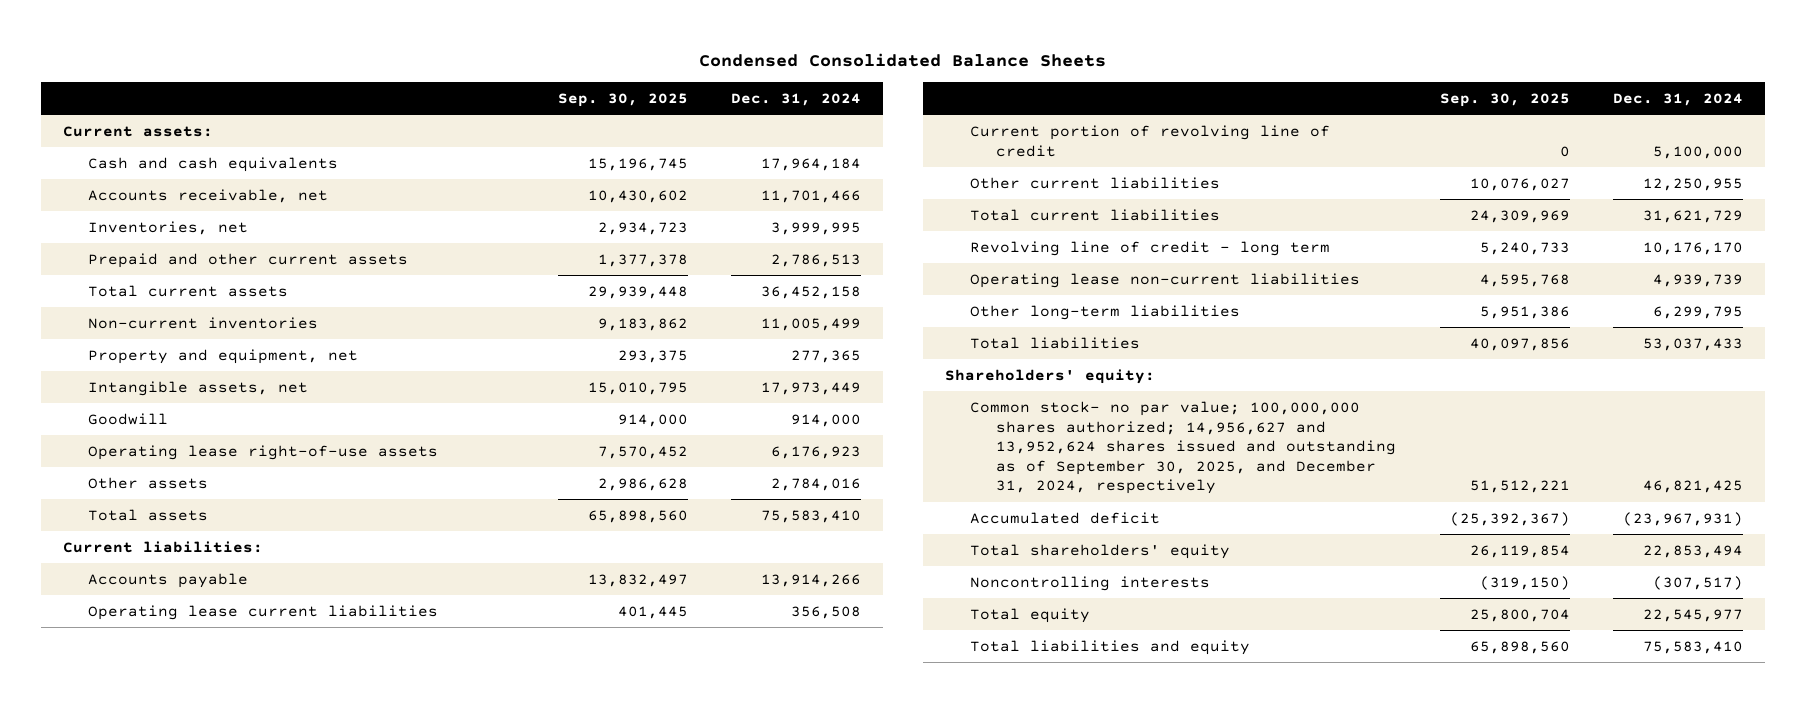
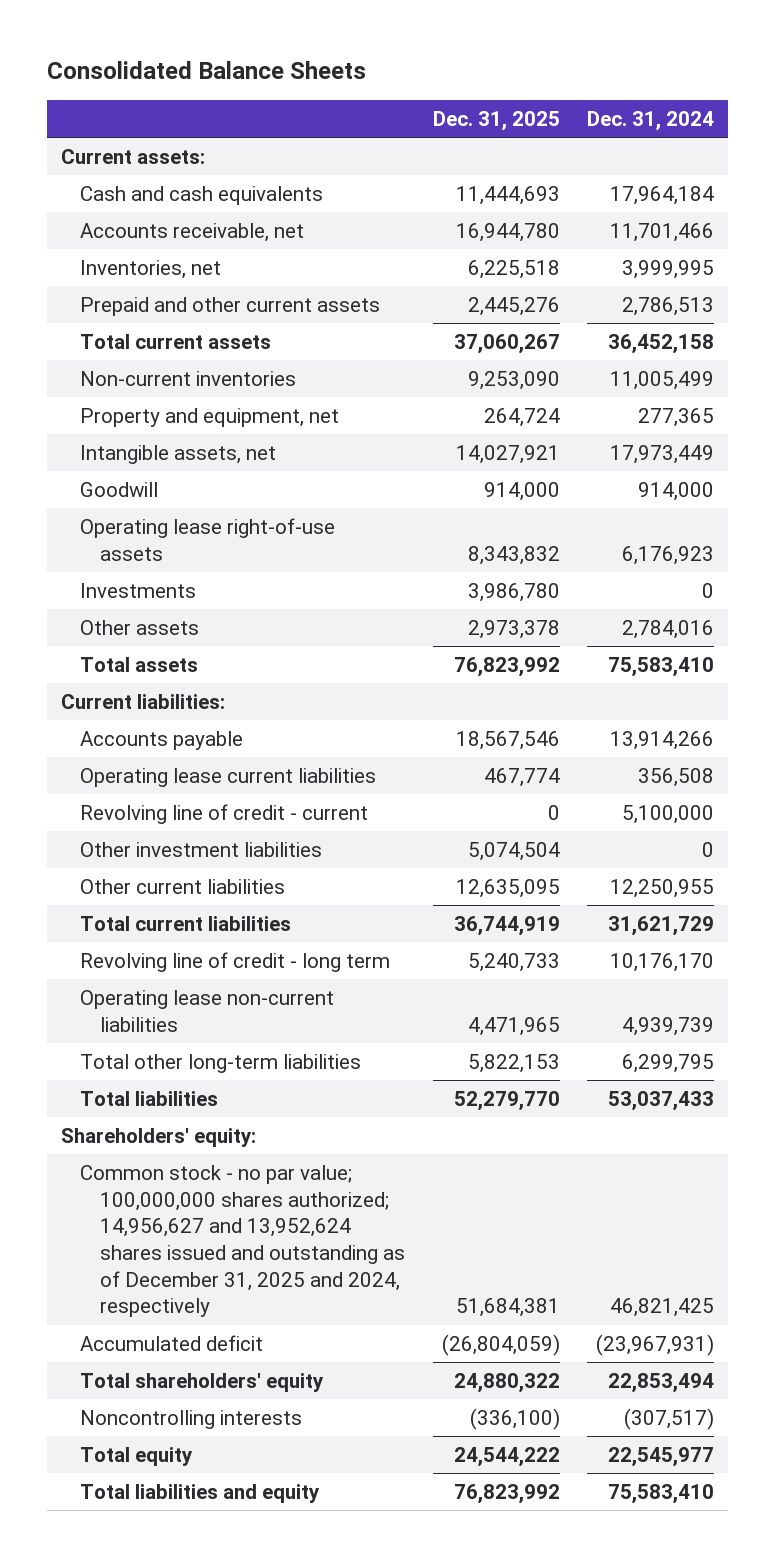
- Condensed Consolidated Balance Sheets
+ Consolidated Balance Sheets
- | Sep. 30, 2025 | Dec. 31, 2024
+ | Dec. 31, 2025 | Dec. 31, 2024
+ Investments | 3,986,780 | 0
- Current portion of revolving line of credit | 0 | 5,100,000
+ Revolving line of credit - current | 0 | 5,100,000
+ Other investment liabilities | 5,074,504 | 0
- Other long-term liabilities | 5,951,386 | 6,299,795
+ Total other long-term liabilities | 5,822,153 | 6,299,795
- Common stock- no par value; 100,000,000 shares authorized; 14,956,627 and 13,952,624 shares issued and outstanding as of September 30, 2025, and December 31, 2024, respectively | 51,512,221 | 46,821,425
+ Common stock - no par value; 100,000,000 shares authorized; 14,956,627 and 13,952,624 shares issued and outstanding as of December 31, 2025 and 2024, respectively | 51,684,381 | 46,821,425

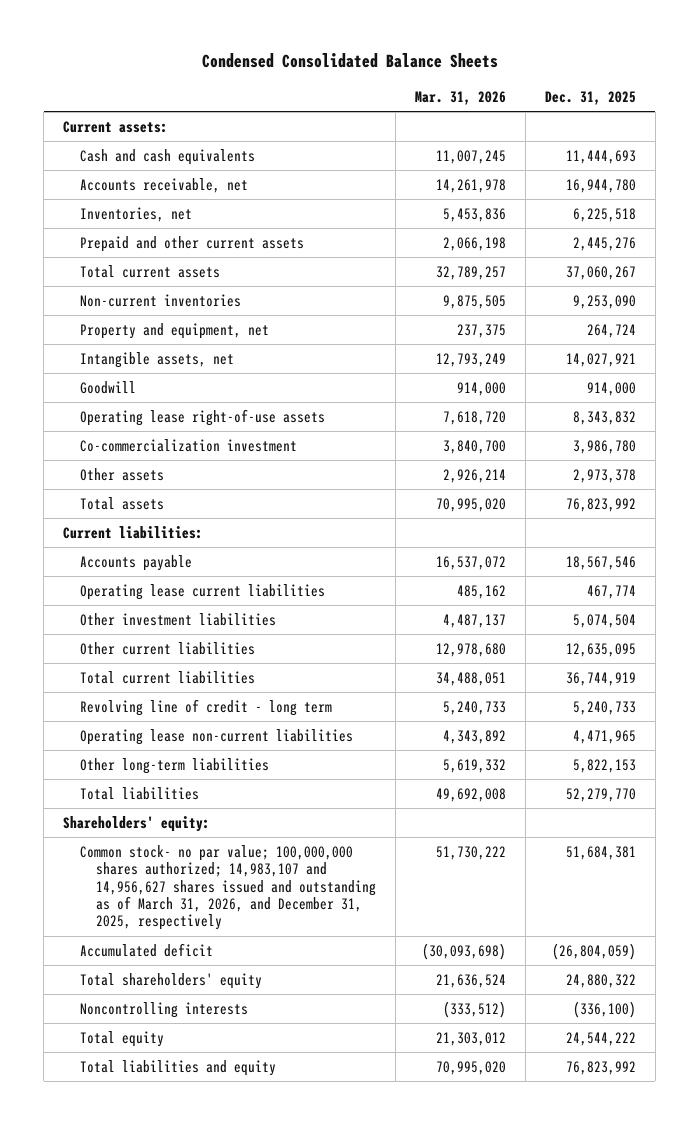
- Consolidated Balance Sheets
+ Condensed Consolidated Balance Sheets
- | Dec. 31, 2025 | Dec. 31, 2024
+ | Mar. 31, 2026 | Dec. 31, 2025
- Investments | 3,986,780 | 0
+ Co-commercialization investment | 3,840,700 | 3,986,780
- Revolving line of credit - current | 0 | 5,100,000
- Total other long-term liabilities | 5,822,153 | 6,299,795
+ Other long-term liabilities | 5,619,332 | 5,822,153
- Common stock - no par value; 100,000,000 shares authorized; 14,956,627 and 13,952,624 shares issued and outstanding as of December 31, 2025 and 2024, respectively | 51,684,381 | 46,821,425
+ Common stock- no par value; 100,000,000 shares authorized; 14,983,107 and 14,956,627 shares issued and outstanding as of March 31, 2026, and December 31, 2025, respectively | 51,730,222 | 51,684,381

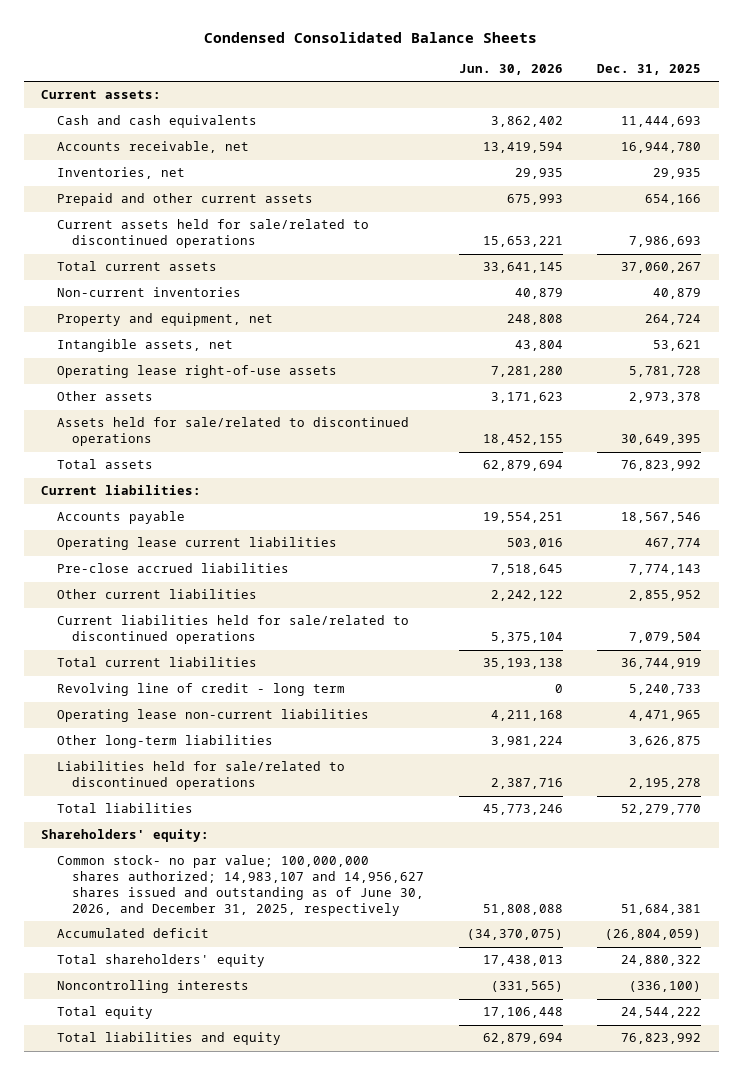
- | Mar. 31, 2026 | Dec. 31, 2025
+ | Jun. 30, 2026 | Dec. 31, 2025
- Inventories, net | 5,453,836 | 6,225,518
- Prepaid and other current assets | 2,066,198 | 2,445,276
+ Inventories, net | 29,935 | 29,935
+ Prepaid and other current assets | 675,993 | 654,166
+ Current assets held for sale/related to discontinued operations | 15,653,221 | 7,986,693
- Non-current inventories | 9,875,505 | 9,253,090
+ Non-current inventories | 40,879 | 40,879
- Intangible assets, net | 12,793,249 | 14,027,921
- Goodwill | 914,000 | 914,000
- Operating lease right-of-use assets | 7,618,720 | 8,343,832
- Co-commercialization investment | 3,840,700 | 3,986,780
+ Intangible assets, net | 43,804 | 53,621
+ Operating lease right-of-use assets | 7,281,280 | 5,781,728
+ Assets held for sale/related to discontinued operations | 18,452,155 | 30,649,395
- Other investment liabilities | 4,487,137 | 5,074,504
- Other current liabilities | 12,978,680 | 12,635,095
+ Pre-close accrued liabilities | 7,518,645 | 7,774,143
+ Other current liabilities | 2,242,122 | 2,855,952
+ Current liabilities held for sale/related to discontinued operations | 5,375,104 | 7,079,504
- Other long-term liabilities | 5,619,332 | 5,822,153
+ Other long-term liabilities | 3,981,224 | 3,626,875
+ Liabilities held for sale/related to discontinued operations | 2,387,716 | 2,195,278
- Common stock- no par value; 100,000,000 shares authorized; 14,983,107 and 14,956,627 shares issued and outstanding as of March 31, 2026, and December 31, 2025, respectively | 51,730,222 | 51,684,381
+ Common stock- no par value; 100,000,000 shares authorized; 14,983,107 and 14,956,627 shares issued and outstanding as of June 30, 2026, and December 31, 2025, respectively | 51,808,088 | 51,684,381

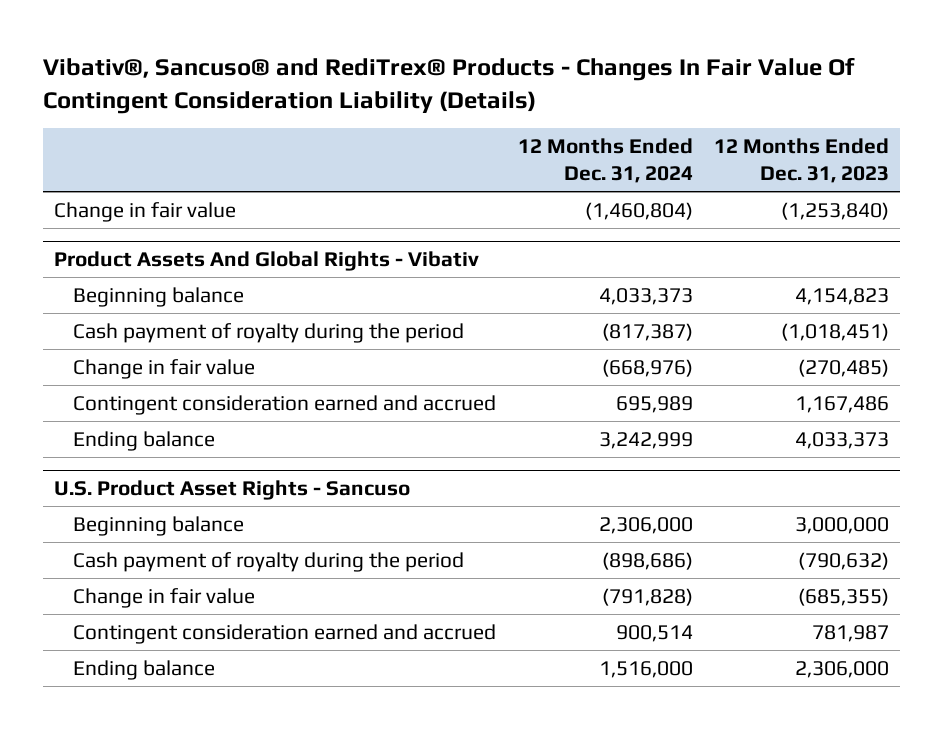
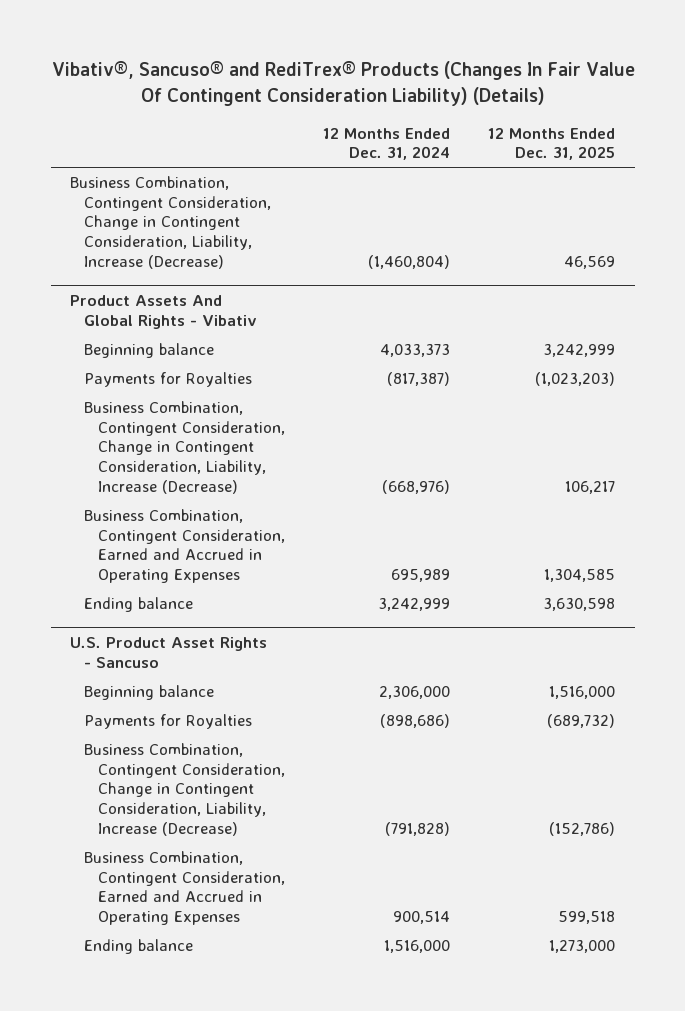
- Vibativ®, Sancuso® and RediTrex® Products - Changes In Fair Value Of Contingent Consideration Liability (Details)
+ Vibativ®, Sancuso® and RediTrex® Products (Changes In Fair Value Of Contingent Consideration Liability) (Details)
- | 12 Months Ended Dec. 31, 2024 | 12 Months Ended Dec. 31, 2023
+ | 12 Months Ended Dec. 31, 2024 | 12 Months Ended Dec. 31, 2025
- Change in fair value | (1,460,804) | (1,253,840)
+ Business Combination, Contingent Consideration, Change in Contingent Consideration, Liability, Increase (Decrease) | (1,460,804) | 46,569
@ Product Assets And Global Rights - Vibativ
- Cash payment of royalty during the period | (817,387) | (1,018,451)
- Change in fair value | (668,976) | (270,485)
- Contingent consideration earned and accrued | 695,989 | 1,167,486
+ Payments for Royalties | (817,387) | (1,023,203)
+ Business Combination, Contingent Consideration, Change in Contingent Consideration, Liability, Increase (Decrease) | (668,976) | 106,217
+ Business Combination, Contingent Consideration, Earned and Accrued in Operating Expenses | 695,989 | 1,304,585
@ U.S. Product Asset Rights - Sancuso
- Cash payment of royalty during the period | (898,686) | (790,632)
- Change in fair value | (791,828) | (685,355)
- Contingent consideration earned and accrued | 900,514 | 781,987
+ Payments for Royalties | (898,686) | (689,732)
+ Business Combination, Contingent Consideration, Change in Contingent Consideration, Liability, Increase (Decrease) | (791,828) | (152,786)
+ Business Combination, Contingent Consideration, Earned and Accrued in Operating Expenses | 900,514 | 599,518

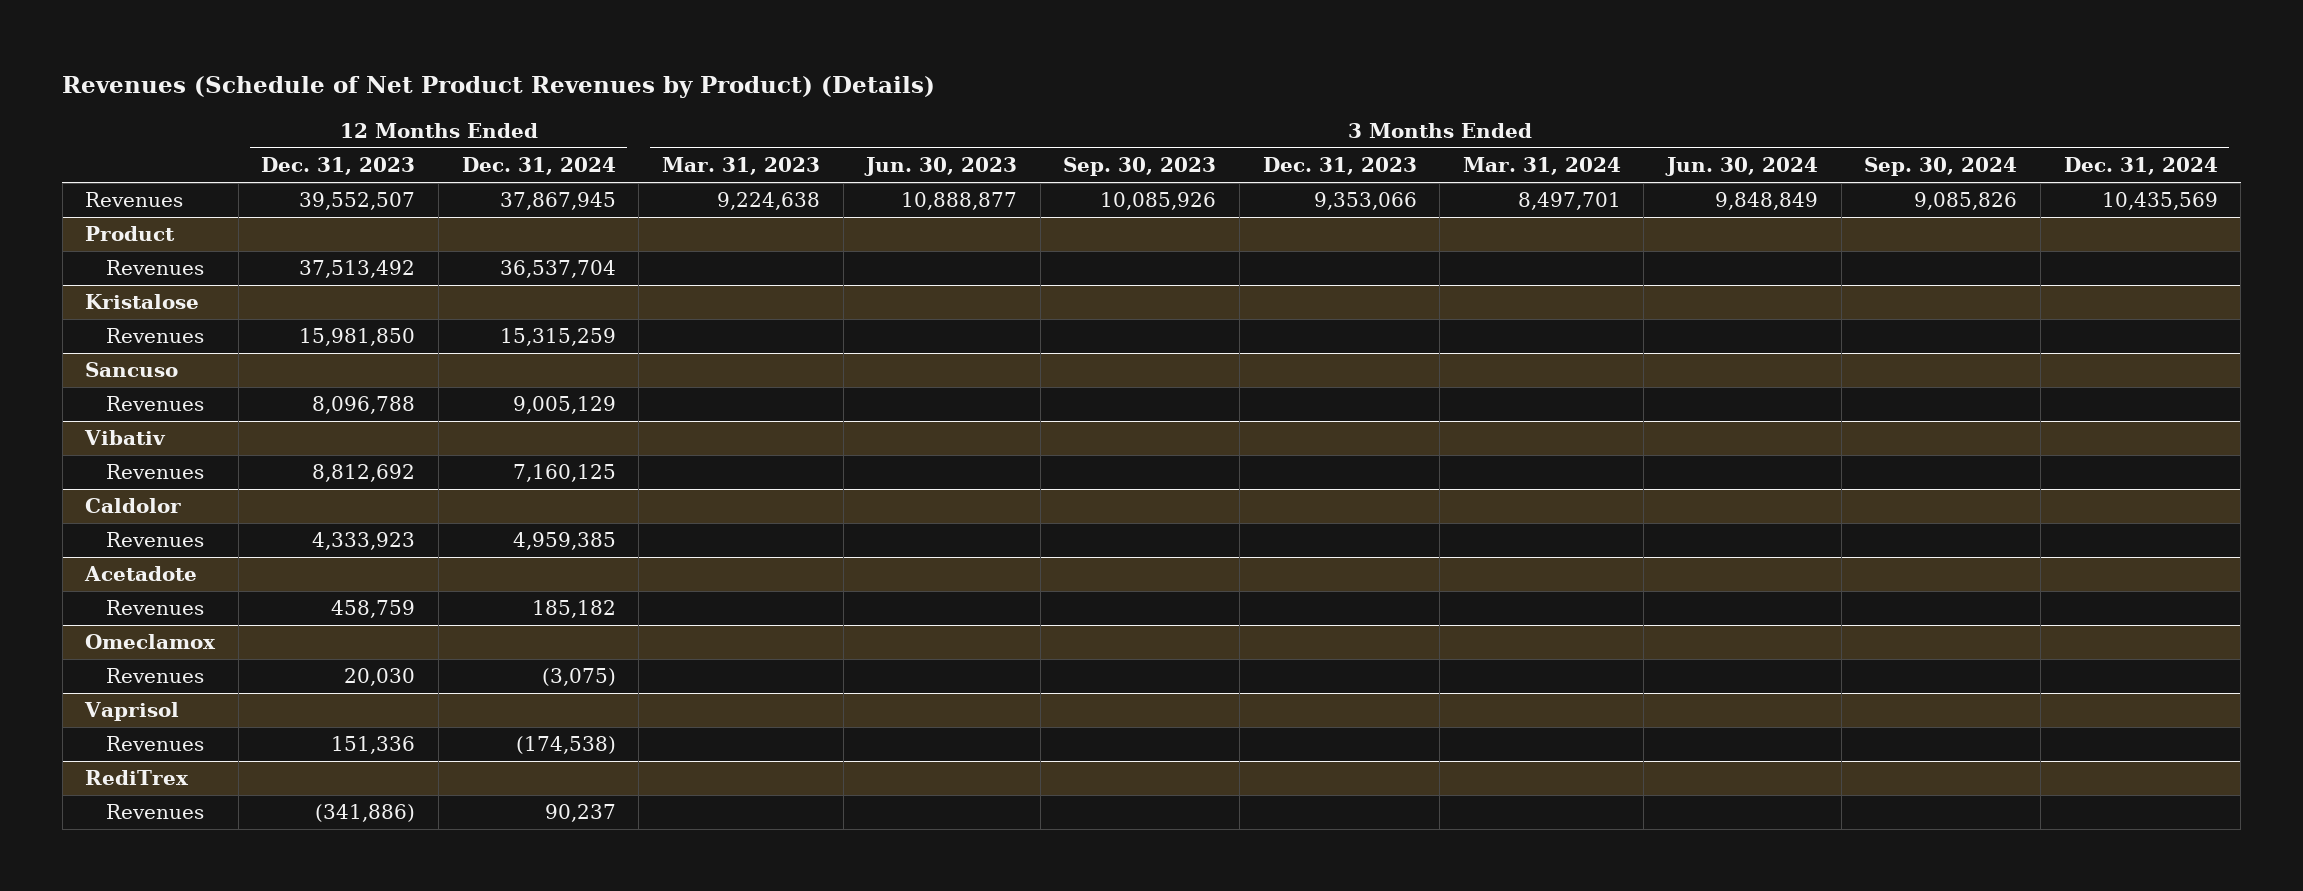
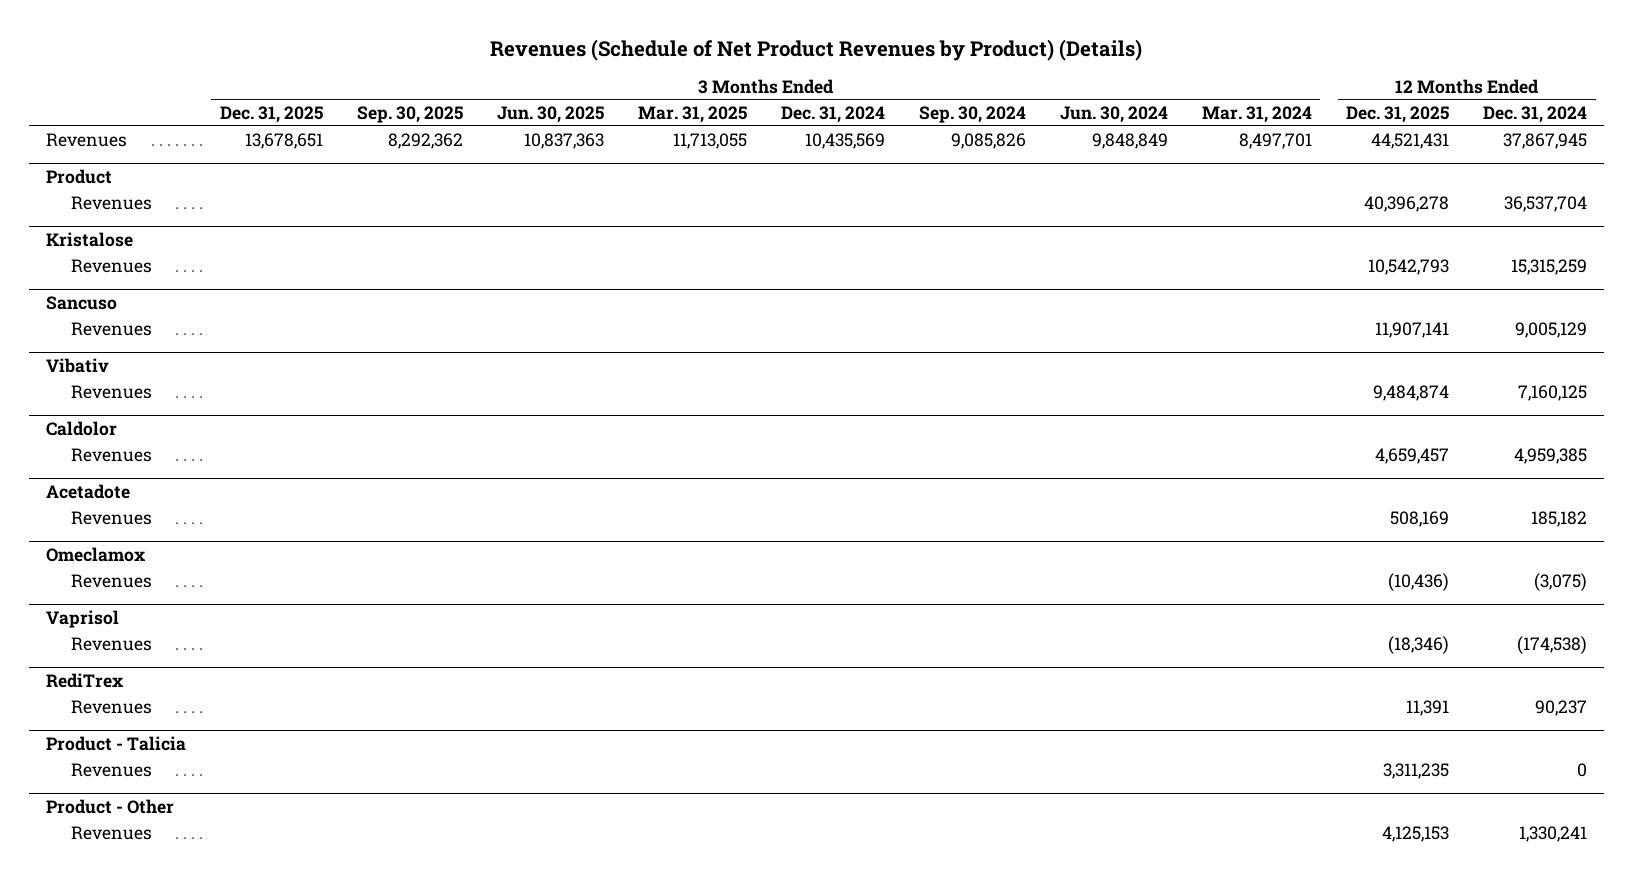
- | 12 Months Ended Dec. 31, 2023 | 12 Months Ended Dec. 31, 2024 | 3 Months Ended Mar. 31, 2023 | 3 Months Ended Jun. 30, 2023 | 3 Months Ended Sep. 30, 2023 | 3 Months Ended Dec. 31, 2023 | 3 Months Ended Mar. 31, 2024 | 3 Months Ended Jun. 30, 2024 | 3 Months Ended Sep. 30, 2024 | 3 Months Ended Dec. 31, 2024
+ | 3 Months Ended Dec. 31, 2025 | 3 Months Ended Sep. 30, 2025 | 3 Months Ended Jun. 30, 2025 | 3 Months Ended Mar. 31, 2025 | 3 Months Ended Dec. 31, 2024 | 3 Months Ended Sep. 30, 2024 | 3 Months Ended Jun. 30, 2024 | 3 Months Ended Mar. 31, 2024 | 12 Months Ended Dec. 31, 2025 | 12 Months Ended Dec. 31, 2024
+ Product - Talicia
+ Revenues | | | | | | | | | 3,311,235 | 0
+ Product - Other
+ Revenues | | | | | | | | | 4,125,153 | 1,330,241

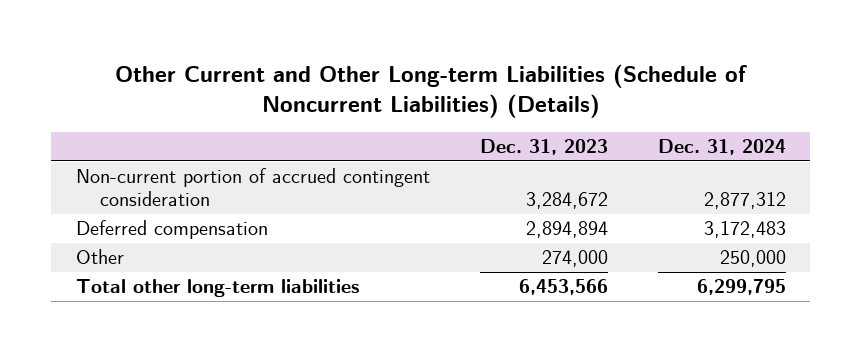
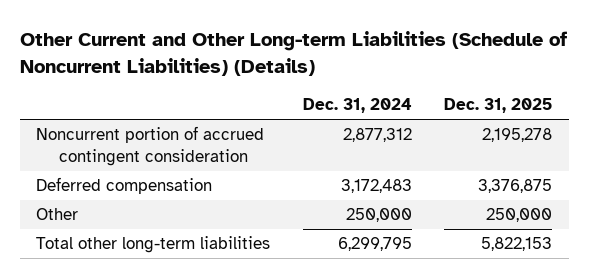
- | Dec. 31, 2023 | Dec. 31, 2024
+ | Dec. 31, 2024 | Dec. 31, 2025
- Non-current portion of accrued contingent consideration | 3,284,672 | 2,877,312
+ Noncurrent portion of accrued contingent consideration | 2,877,312 | 2,195,278

